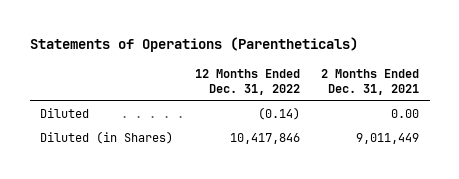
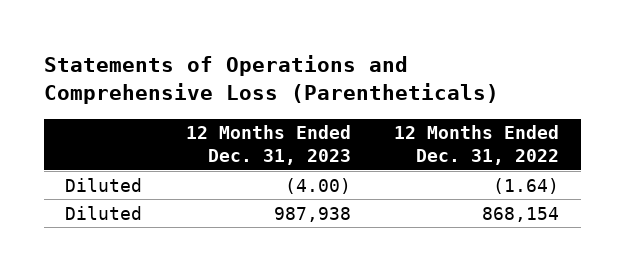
- Statements of Operations (Parentheticals)
+ Statements of Operations and Comprehensive Loss (Parentheticals)
- | 12 Months Ended Dec. 31, 2022 | 2 Months Ended Dec. 31, 2021
+ | 12 Months Ended Dec. 31, 2023 | 12 Months Ended Dec. 31, 2022
- Diluted | (0.14) | 0.00
- Diluted (in Shares) | 10,417,846 | 9,011,449
+ Diluted | (4.00) | (1.64)
+ Diluted | 987,938 | 868,154

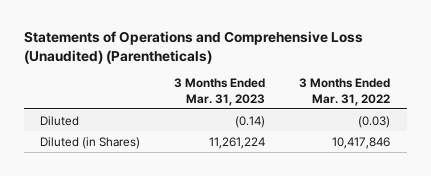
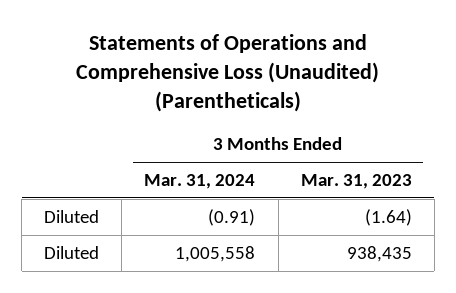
- | 3 Months Ended Mar. 31, 2023 | 3 Months Ended Mar. 31, 2022
+ | 3 Months Ended Mar. 31, 2024 | 3 Months Ended Mar. 31, 2023
- Diluted | (0.14) | (0.03)
- Diluted (in Shares) | 11,261,224 | 10,417,846
+ Diluted | (0.91) | (1.64)
+ Diluted | 1,005,558 | 938,435

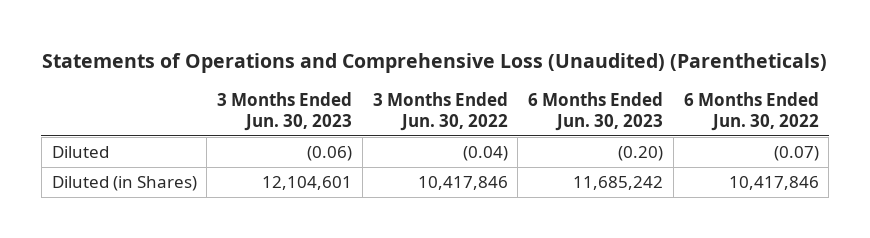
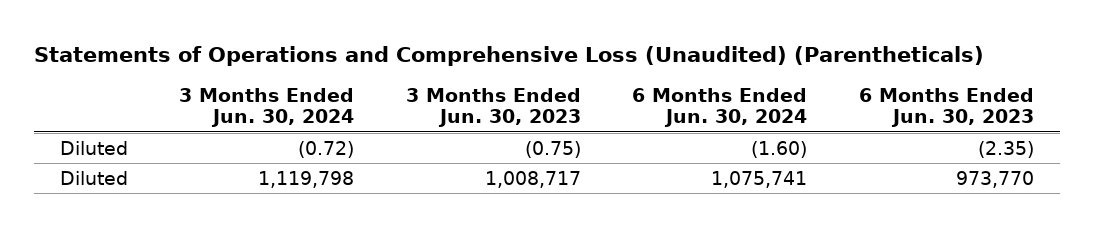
- | 3 Months Ended Jun. 30, 2023 | 3 Months Ended Jun. 30, 2022 | 6 Months Ended Jun. 30, 2023 | 6 Months Ended Jun. 30, 2022
+ | 3 Months Ended Jun. 30, 2024 | 3 Months Ended Jun. 30, 2023 | 6 Months Ended Jun. 30, 2024 | 6 Months Ended Jun. 30, 2023
- Diluted | (0.06) | (0.04) | (0.20) | (0.07)
- Diluted (in Shares) | 12,104,601 | 10,417,846 | 11,685,242 | 10,417,846
+ Diluted | (0.72) | (0.75) | (1.60) | (2.35)
+ Diluted | 1,119,798 | 1,008,717 | 1,075,741 | 973,770

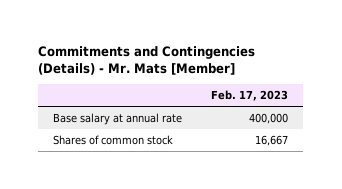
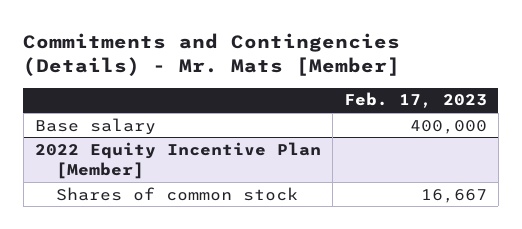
- Base salary at annual rate | 400,000
+ Base salary | 400,000
+ 2022 Equity Incentive Plan [Member]

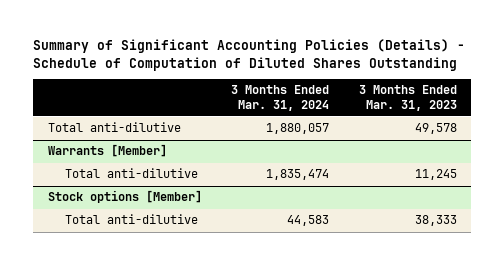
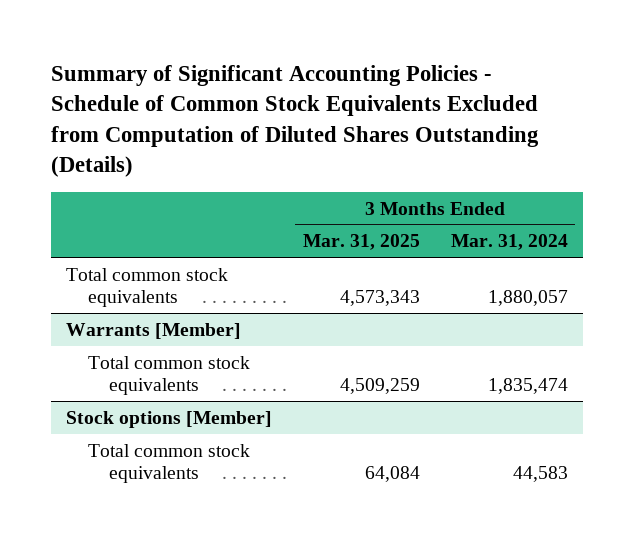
- Summary of Significant Accounting Policies (Details) - Schedule of Computation of Diluted Shares Outstanding
+ Summary of Significant Accounting Policies - Schedule of Common Stock Equivalents Excluded from Computation of Diluted Shares Outstanding (Details)
- | 3 Months Ended Mar. 31, 2024 | 3 Months Ended Mar. 31, 2023
+ | 3 Months Ended Mar. 31, 2025 | 3 Months Ended Mar. 31, 2024
- Total anti-dilutive | 1,880,057 | 49,578
+ Total common stock equivalents | 4,573,343 | 1,880,057
@ Warrants [Member]
- Total anti-dilutive | 1,835,474 | 11,245
+ Total common stock equivalents | 4,509,259 | 1,835,474
@ Stock options [Member]
- Total anti-dilutive | 44,583 | 38,333
+ Total common stock equivalents | 64,084 | 44,583

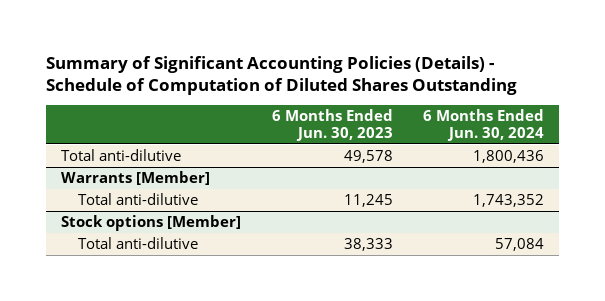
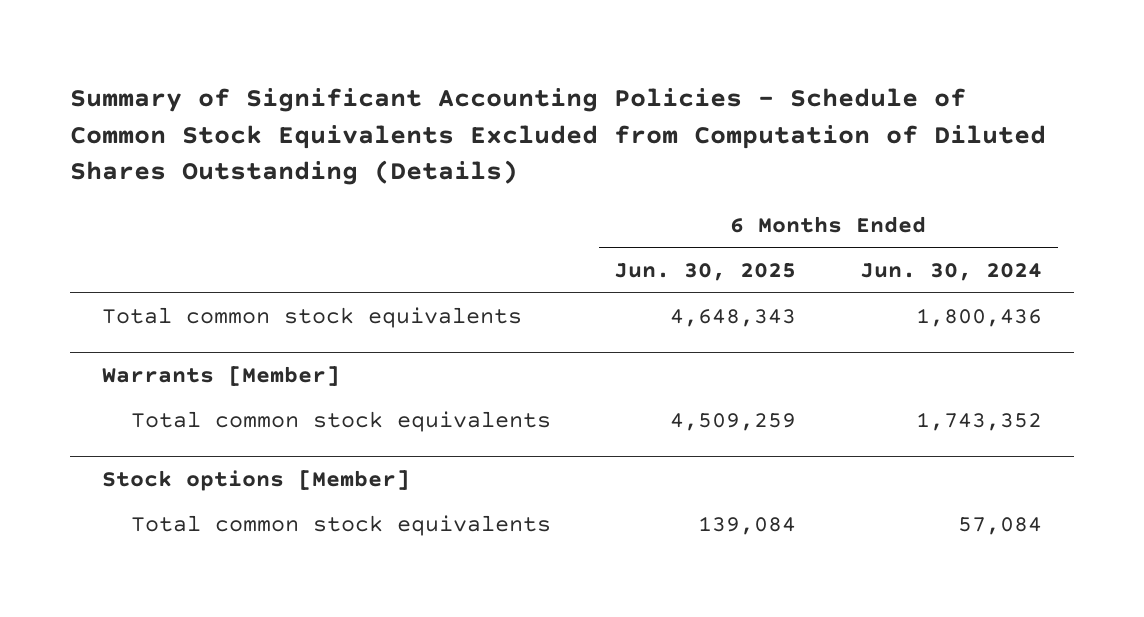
- Summary of Significant Accounting Policies (Details) - Schedule of Computation of Diluted Shares Outstanding
+ Summary of Significant Accounting Policies - Schedule of Common Stock Equivalents Excluded from Computation of Diluted Shares Outstanding (Details)
- | 6 Months Ended Jun. 30, 2023 | 6 Months Ended Jun. 30, 2024
+ | 6 Months Ended Jun. 30, 2025 | 6 Months Ended Jun. 30, 2024
- Total anti-dilutive | 49,578 | 1,800,436
+ Total common stock equivalents | 4,648,343 | 1,800,436
@ Warrants [Member]
- Total anti-dilutive | 11,245 | 1,743,352
+ Total common stock equivalents | 4,509,259 | 1,743,352
@ Stock options [Member]
- Total anti-dilutive | 38,333 | 57,084
+ Total common stock equivalents | 139,084 | 57,084

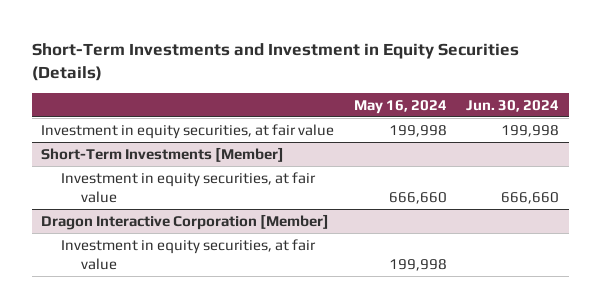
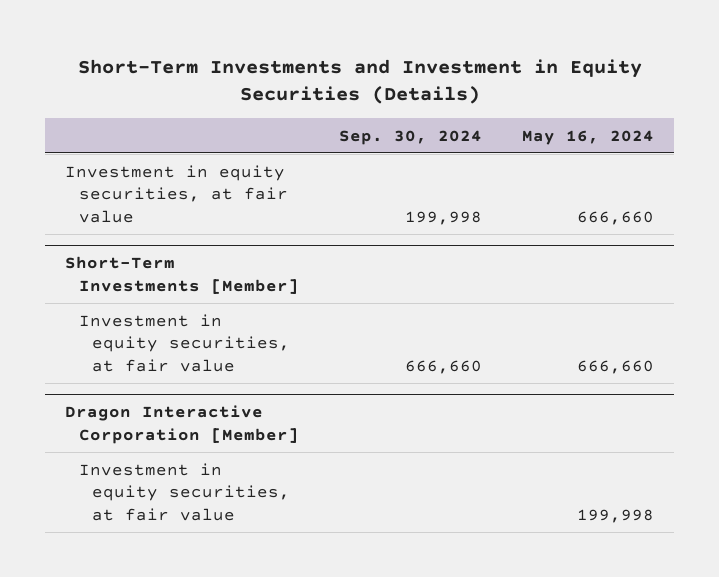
- | May 16, 2024 | Jun. 30, 2024
+ | Sep. 30, 2024 | May 16, 2024
- Investment in equity securities, at fair value | 199,998 | 199,998
+ Investment in equity securities, at fair value | 199,998 | 666,660

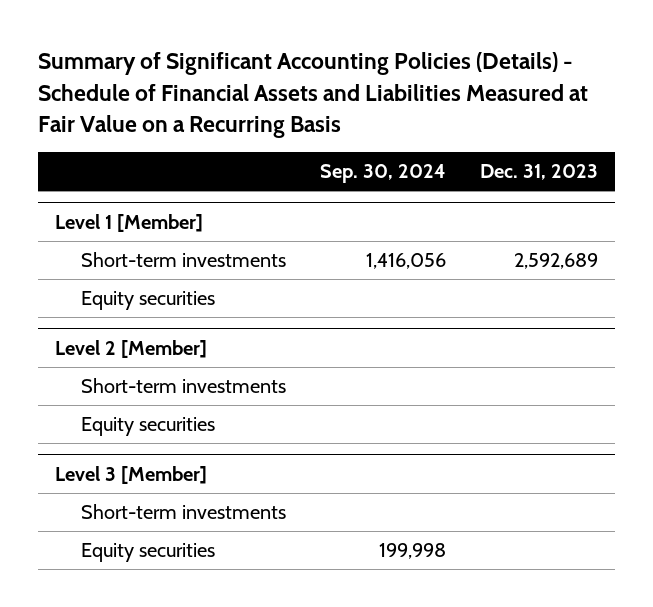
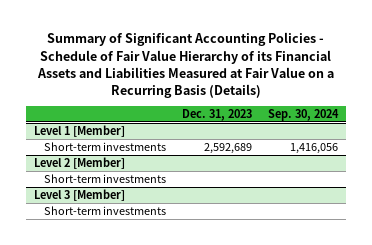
- Summary of Significant Accounting Policies (Details) - Schedule of Financial Assets and Liabilities Measured at Fair Value on a Recurring Basis
+ Summary of Significant Accounting Policies - Schedule of Fair Value Hierarchy of its Financial Assets and Liabilities Measured at Fair Value on a Recurring Basis (Details)
- | Sep. 30, 2024 | Dec. 31, 2023
+ | Dec. 31, 2023 | Sep. 30, 2024
@ Level 1 [Member]
- Equity securities
@ Level 2 [Member]
- Equity securities
@ Level 3 [Member]
- Equity securities | 199,998 |

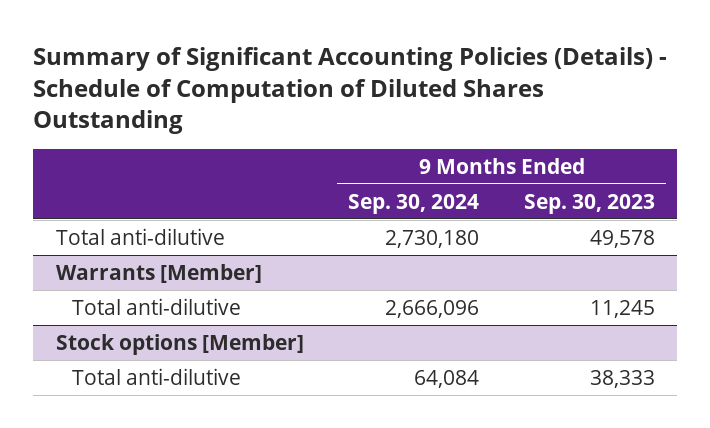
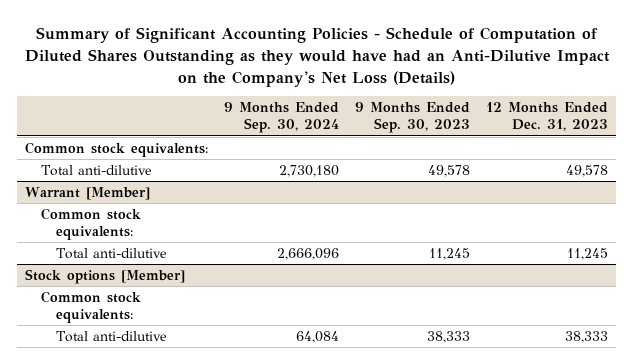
- Summary of Significant Accounting Policies (Details) - Schedule of Computation of Diluted Shares Outstanding
+ Summary of Significant Accounting Policies - Schedule of Computation of Diluted Shares Outstanding as they would have had an Anti-Dilutive Impact on the Company's Net Loss (Details)
- | 9 Months Ended Sep. 30, 2024 | 9 Months Ended Sep. 30, 2023
+ | 9 Months Ended Sep. 30, 2024 | 9 Months Ended Sep. 30, 2023 | 12 Months Ended Dec. 31, 2023
+ Common stock equivalents:
- Warrants [Member]
+ Warrant [Member]
+ Common stock equivalents:
@ Stock options [Member]
+ Common stock equivalents:

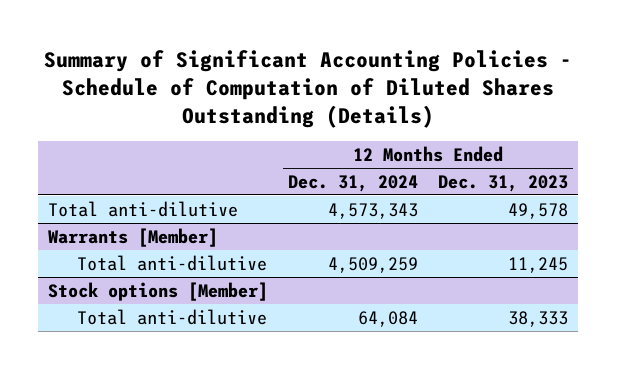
- Summary of Significant Accounting Policies - Schedule of Computation of Diluted Shares Outstanding as they would have had an Anti-Dilutive Impact on the Company's Net Loss (Details)
+ Summary of Significant Accounting Policies - Schedule of Computation of Diluted Shares Outstanding (Details)
- | 9 Months Ended Sep. 30, 2024 | 9 Months Ended Sep. 30, 2023 | 12 Months Ended Dec. 31, 2023
+ | 12 Months Ended Dec. 31, 2024 | 12 Months Ended Dec. 31, 2023
- Common stock equivalents:
- Warrant [Member]
- Common stock equivalents:
+ Warrants [Member]
@ Stock options [Member]
- Common stock equivalents:

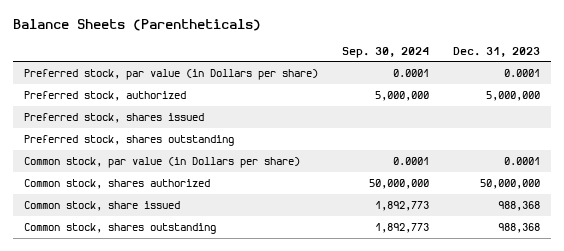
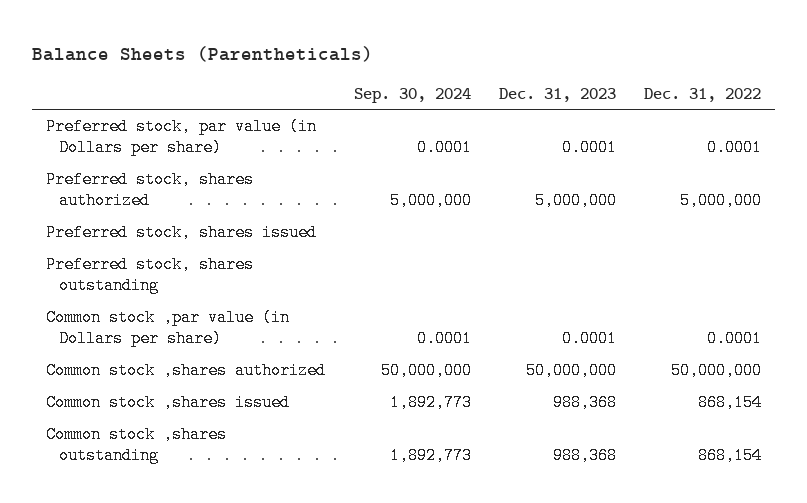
- | Sep. 30, 2024 | Dec. 31, 2023
+ | Sep. 30, 2024 | Dec. 31, 2023 | Dec. 31, 2022
- Preferred stock, authorized | 5,000,000 | 5,000,000
+ Preferred stock, shares authorized | 5,000,000 | 5,000,000 | 5,000,000
- Common stock, par value (in Dollars per share) | 0.0001 | 0.0001
- Common stock, shares authorized | 50,000,000 | 50,000,000
- Common stock, share issued | 1,892,773 | 988,368
- Common stock, shares outstanding | 1,892,773 | 988,368
+ Common stock ,par value (in Dollars per share) | 0.0001 | 0.0001 | 0.0001
+ Common stock ,shares authorized | 50,000,000 | 50,000,000 | 50,000,000
+ Common stock ,shares issued | 1,892,773 | 988,368 | 868,154
+ Common stock ,shares outstanding | 1,892,773 | 988,368 | 868,154

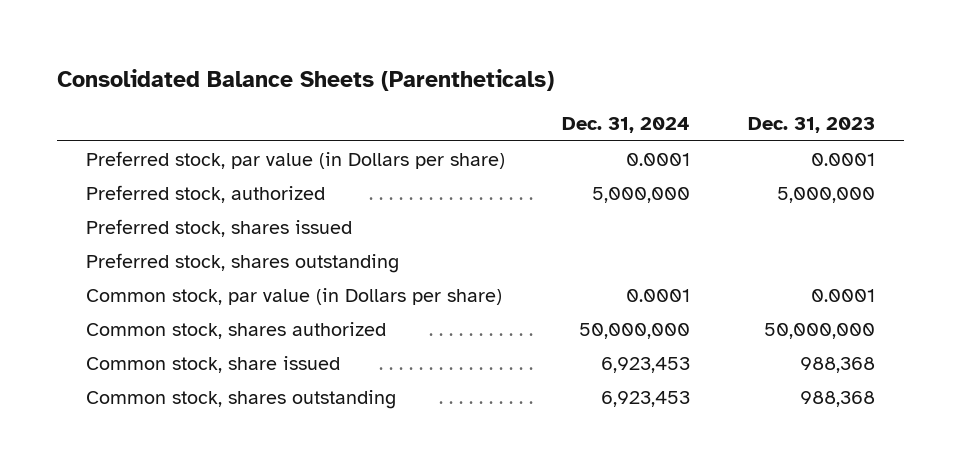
- Balance Sheets (Parentheticals)
+ Consolidated Balance Sheets (Parentheticals)
- | Sep. 30, 2024 | Dec. 31, 2023 | Dec. 31, 2022
+ | Dec. 31, 2024 | Dec. 31, 2023
- Preferred stock, shares authorized | 5,000,000 | 5,000,000 | 5,000,000
+ Preferred stock, authorized | 5,000,000 | 5,000,000
- Common stock ,par value (in Dollars per share) | 0.0001 | 0.0001 | 0.0001
- Common stock ,shares authorized | 50,000,000 | 50,000,000 | 50,000,000
- Common stock ,shares issued | 1,892,773 | 988,368 | 868,154
- Common stock ,shares outstanding | 1,892,773 | 988,368 | 868,154
+ Common stock, par value (in Dollars per share) | 0.0001 | 0.0001
+ Common stock, shares authorized | 50,000,000 | 50,000,000
+ Common stock, share issued | 6,923,453 | 988,368
+ Common stock, shares outstanding | 6,923,453 | 988,368

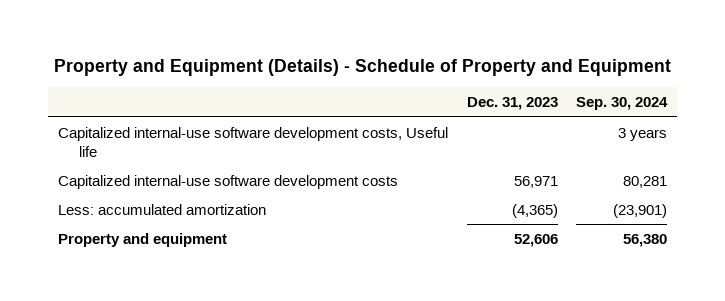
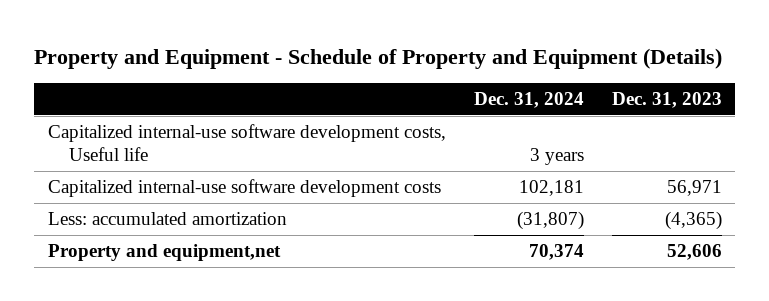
- Property and Equipment (Details) - Schedule of Property and Equipment
+ Property and Equipment - Schedule of Property and Equipment (Details)
- | Dec. 31, 2023 | Sep. 30, 2024
+ | Dec. 31, 2024 | Dec. 31, 2023
- Property and equipment | 52,606 | 56,380
+ Property and equipment,net | 70,374 | 52,606

